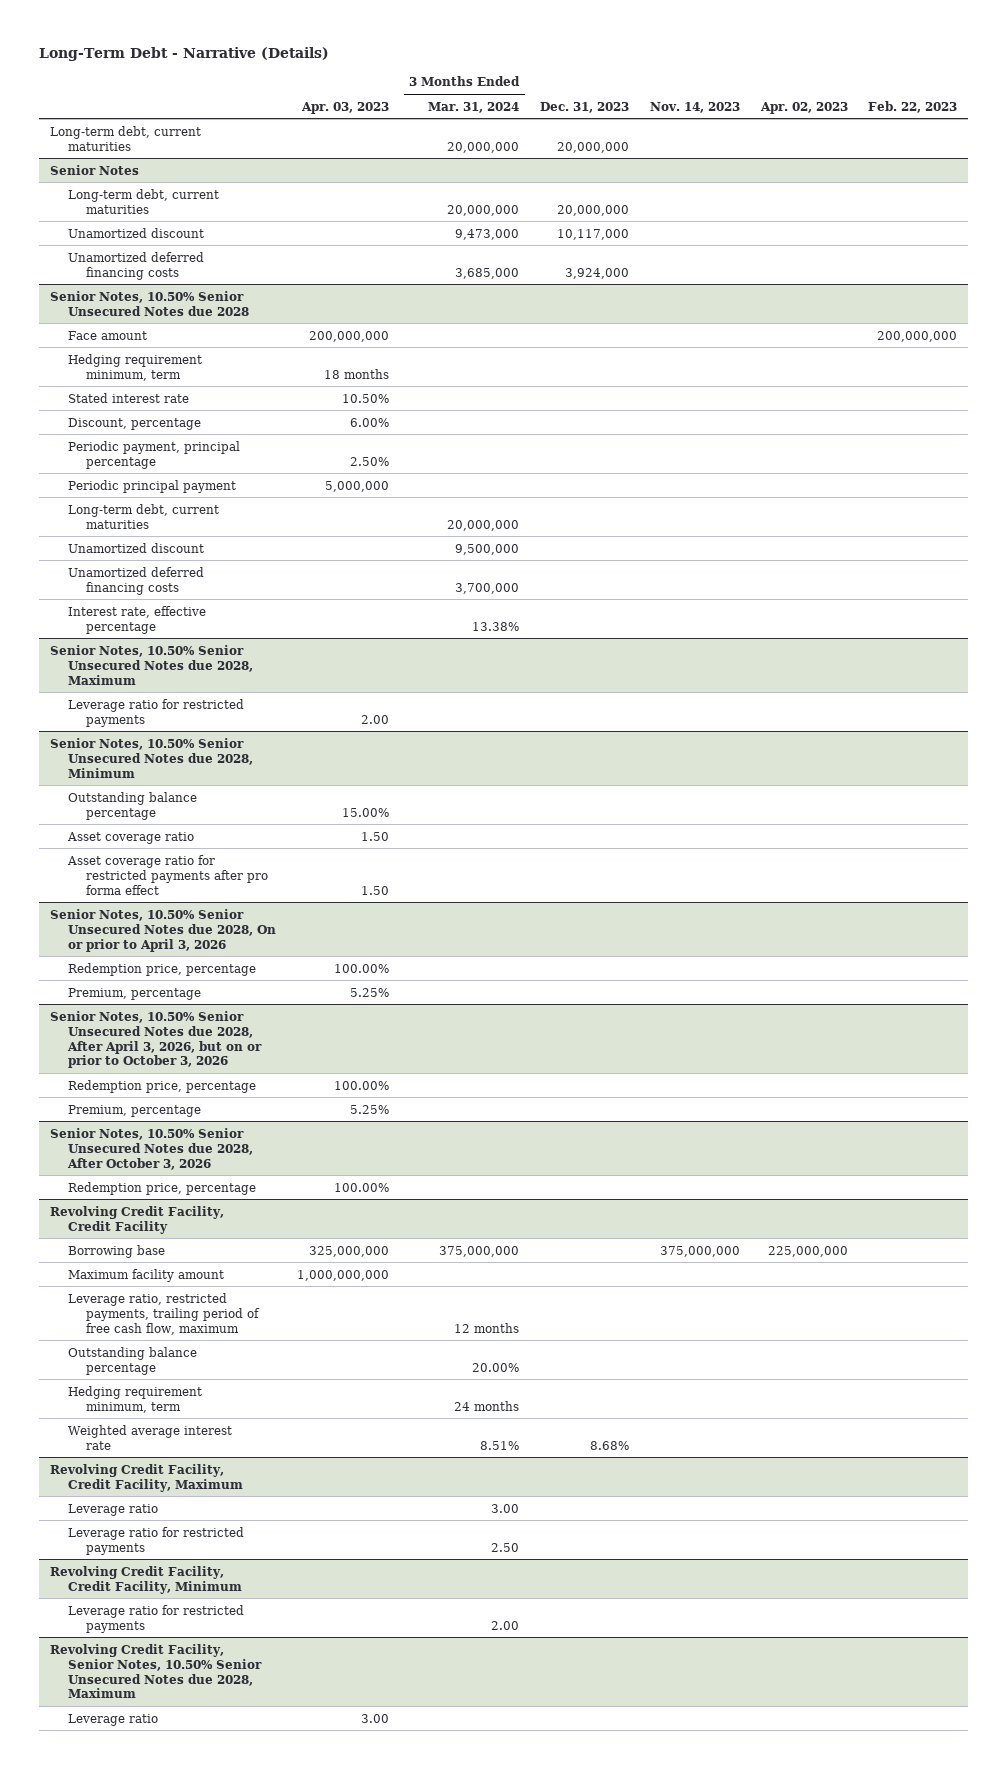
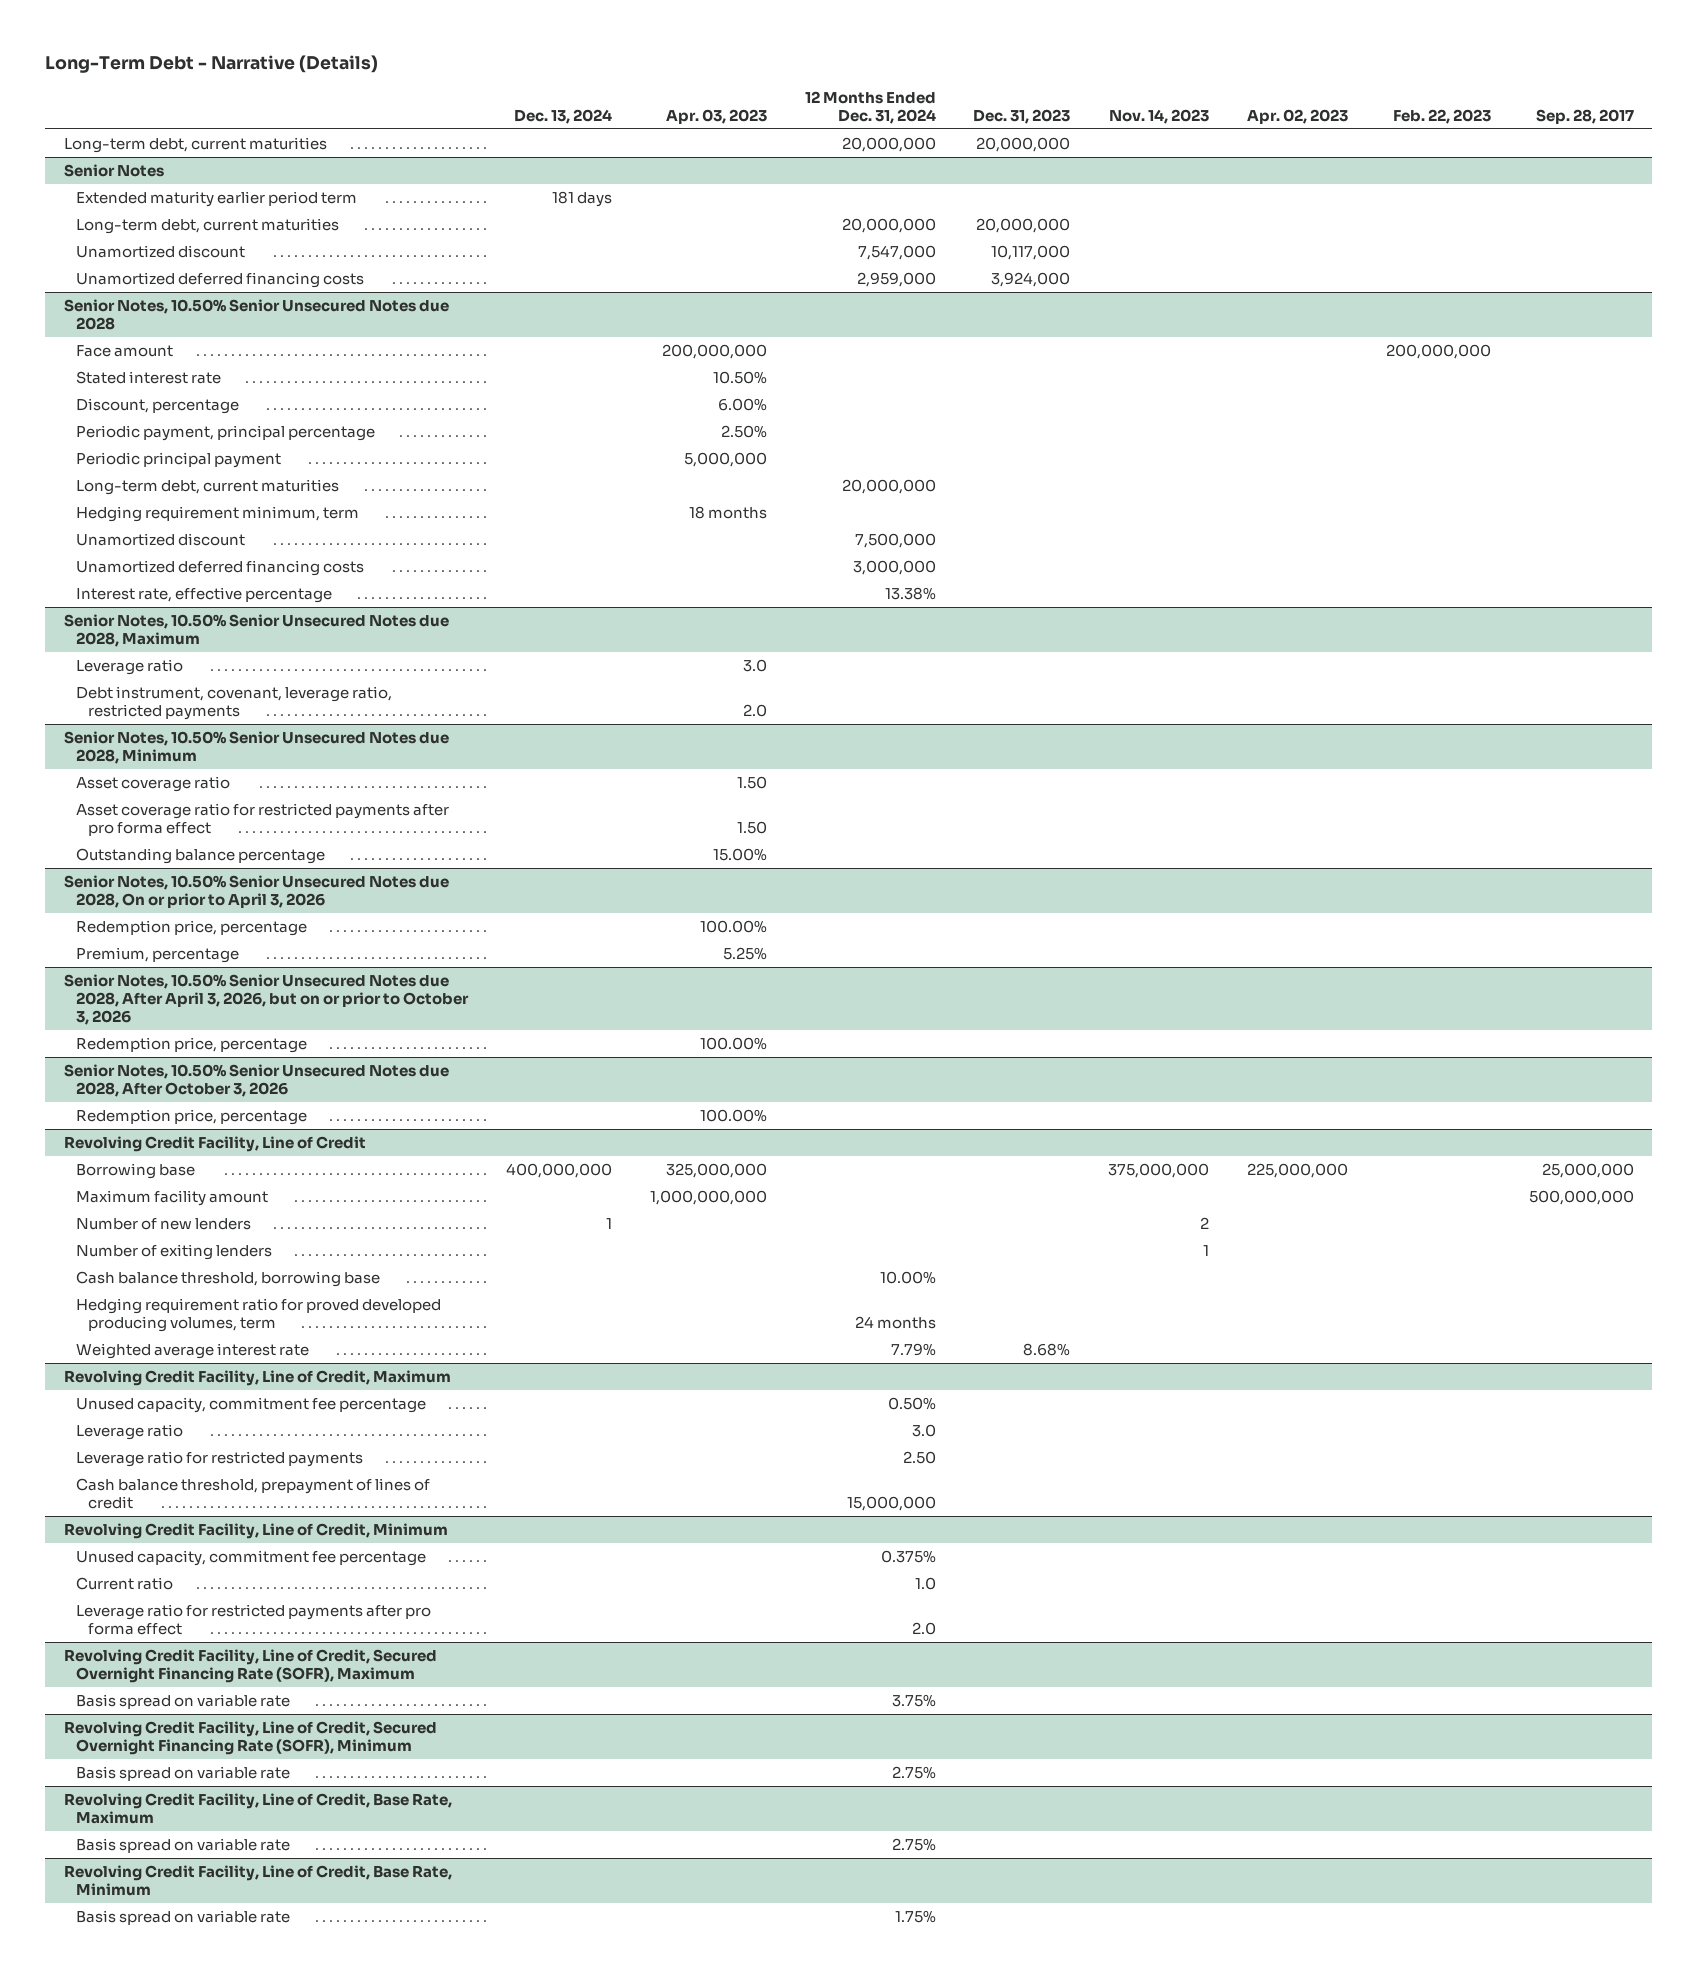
- | Apr. 03, 2023 | 3 Months Ended Mar. 31, 2024 | Dec. 31, 2023 | Nov. 14, 2023 | Apr. 02, 2023 | Feb. 22, 2023
+ | Dec. 13, 2024 | Apr. 03, 2023 | 12 Months Ended Dec. 31, 2024 | Dec. 31, 2023 | Nov. 14, 2023 | Apr. 02, 2023 | Feb. 22, 2023 | Sep. 28, 2017
@ Senior Notes
+ Extended maturity earlier period term | 181 days | | | | | | |
@ Senior Notes, 10.50% Senior Unsecured Notes due 2028
moved down: Hedging requirement minimum, term | | 18 months | | | | | |
@ Senior Notes, 10.50% Senior Unsecured Notes due 2028, Maximum
- Leverage ratio for restricted payments | 2.00 | | | | |
+ Leverage ratio | | 3.0 | | | | | |
+ Debt instrument, covenant, leverage ratio, restricted payments | | 2.0 | | | | | |
@ Senior Notes, 10.50% Senior Unsecured Notes due 2028, Minimum
moved down: Outstanding balance percentage | | 15.00% | | | | | |
@ Senior Notes, 10.50% Senior Unsecured Notes due 2028, After April 3, 2026, but on or prior to October 3, 2026
- Premium, percentage | 5.25% | | | | |
- Revolving Credit Facility, Credit Facility
+ Revolving Credit Facility, Line of Credit
- Leverage ratio, restricted payments, trailing period of free cash flow, maximum | | 12 months | | | |
- Outstanding balance percentage | | 20.00% | | | |
- Hedging requirement minimum, term | | 24 months | | | |
+ Number of new lenders | 1 | | | | 2 | | |
+ Number of exiting lenders | | | | | 1 | | |
+ Cash balance threshold, borrowing base | | | 10.00% | | | | |
+ Hedging requirement ratio for proved developed producing volumes, term | | | 24 months | | | | |
- Revolving Credit Facility, Credit Facility, Maximum
+ Revolving Credit Facility, Line of Credit, Maximum
+ Unused capacity, commitment fee percentage | | | 0.50% | | | | |
- Revolving Credit Facility, Credit Facility, Minimum
- Leverage ratio for restricted payments | | 2.00 | | | |
- Revolving Credit Facility, Senior Notes, 10.50% Senior Unsecured Notes due 2028, Maximum
- Leverage ratio | 3.00 | | | | |
+ Cash balance threshold, prepayment of lines of credit | | | 15,000,000 | | | | |
+ Revolving Credit Facility, Line of Credit, Minimum
+ Unused capacity, commitment fee percentage | | | 0.375% | | | | |
+ Current ratio | | | 1.0 | | | | |
+ Leverage ratio for restricted payments after pro forma effect | | | 2.0 | | | | |
+ Revolving Credit Facility, Line of Credit, Secured Overnight Financing Rate (SOFR), Maximum
+ Basis spread on variable rate | | | 3.75% | | | | |
+ Revolving Credit Facility, Line of Credit, Secured Overnight Financing Rate (SOFR), Minimum
+ Basis spread on variable rate | | | 2.75% | | | | |
+ Revolving Credit Facility, Line of Credit, Base Rate, Maximum
+ Basis spread on variable rate | | | 2.75% | | | | |
+ Revolving Credit Facility, Line of Credit, Base Rate, Minimum
+ Basis spread on variable rate | | | 1.75% | | | | |

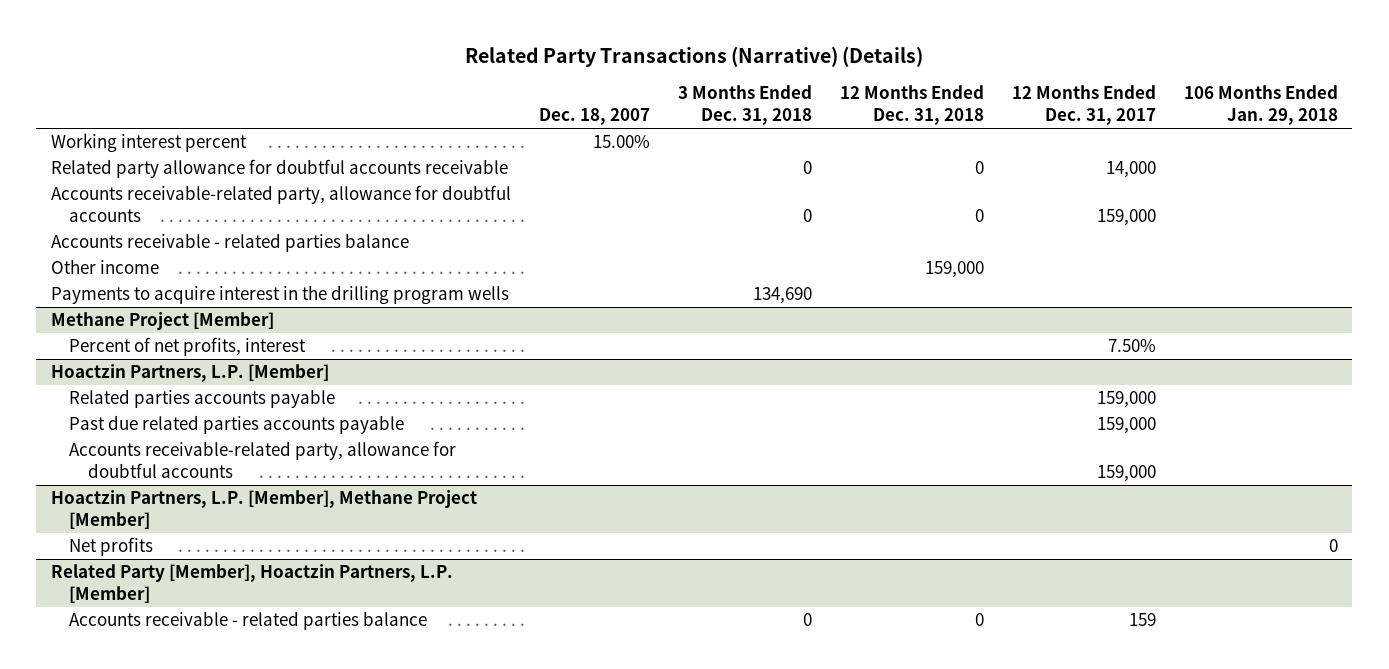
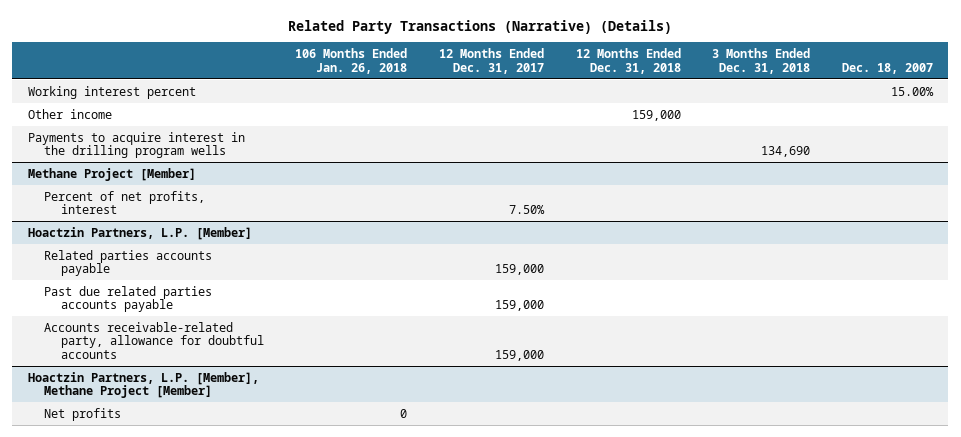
- | Dec. 18, 2007 | 3 Months Ended Dec. 31, 2018 | 12 Months Ended Dec. 31, 2018 | 12 Months Ended Dec. 31, 2017 | 106 Months Ended Jan. 29, 2018
+ | 106 Months Ended Jan. 26, 2018 | 12 Months Ended Dec. 31, 2017 | 12 Months Ended Dec. 31, 2018 | 3 Months Ended Dec. 31, 2018 | Dec. 18, 2007
- Related party allowance for doubtful accounts receivable | | 0 | 0 | 14,000 |
- Accounts receivable-related party, allowance for doubtful accounts | | 0 | 0 | 159,000 |
- Accounts receivable - related parties balance
- Related Party [Member], Hoactzin Partners, L.P. [Member]
- Accounts receivable - related parties balance | | 0 | 0 | 159 |

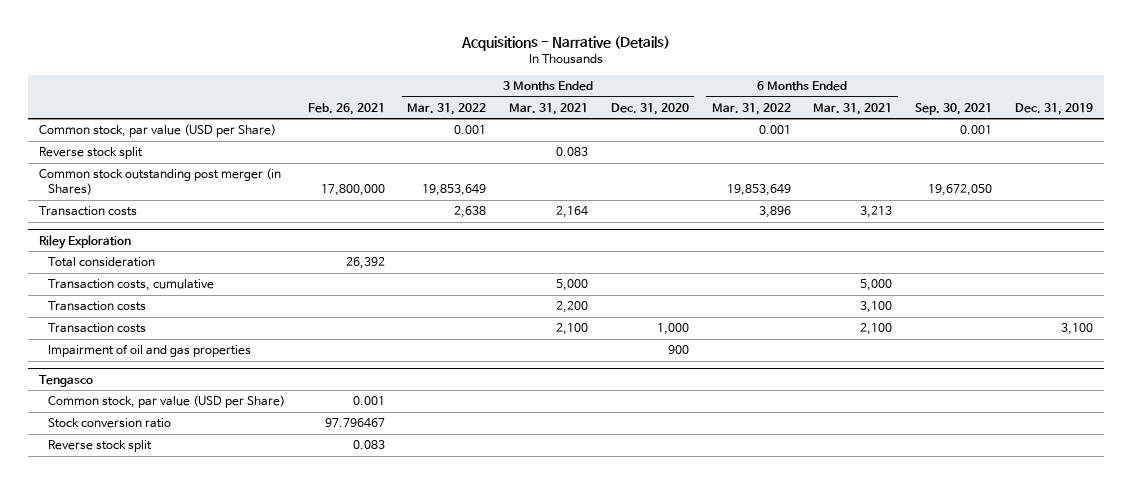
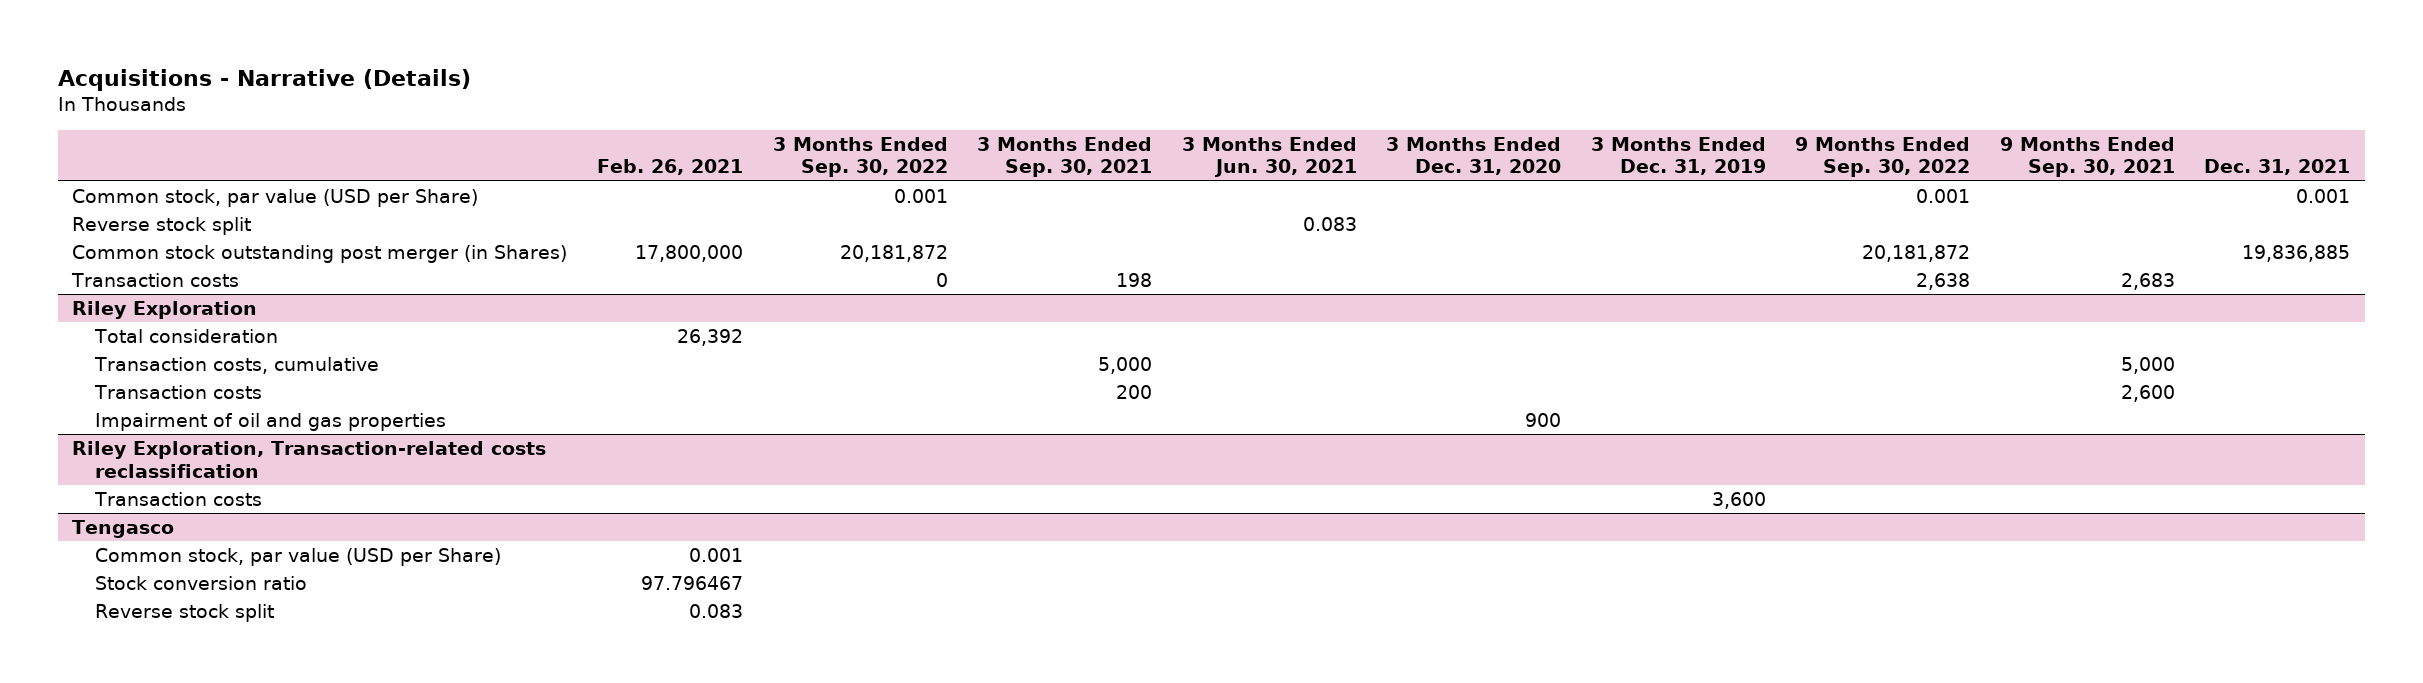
- | Feb. 26, 2021 | 3 Months Ended Mar. 31, 2022 | 3 Months Ended Mar. 31, 2021 | 3 Months Ended Dec. 31, 2020 | 6 Months Ended Mar. 31, 2022 | 6 Months Ended Mar. 31, 2021 | Sep. 30, 2021 | Dec. 31, 2019
+ | Feb. 26, 2021 | 3 Months Ended Sep. 30, 2022 | 3 Months Ended Sep. 30, 2021 | 3 Months Ended Jun. 30, 2021 | 3 Months Ended Dec. 31, 2020 | 3 Months Ended Dec. 31, 2019 | 9 Months Ended Sep. 30, 2022 | 9 Months Ended Sep. 30, 2021 | Dec. 31, 2021
@ Riley Exploration
- Transaction costs | | | 2,100 | 1,000 | | 2,100 | | 3,100
+ Riley Exploration, Transaction-related costs reclassification
+ Transaction costs | | | | | | 3,600 | | |

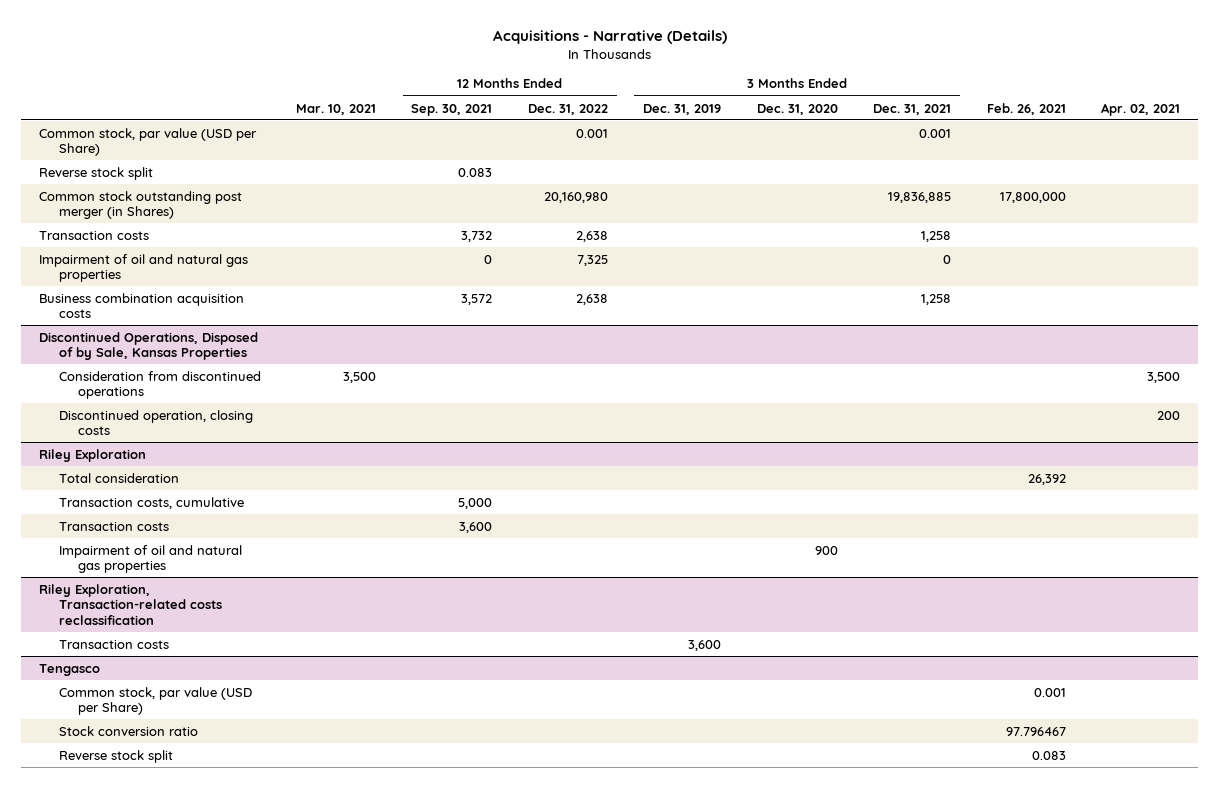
- | Feb. 26, 2021 | 3 Months Ended Sep. 30, 2022 | 3 Months Ended Sep. 30, 2021 | 3 Months Ended Jun. 30, 2021 | 3 Months Ended Dec. 31, 2020 | 3 Months Ended Dec. 31, 2019 | 9 Months Ended Sep. 30, 2022 | 9 Months Ended Sep. 30, 2021 | Dec. 31, 2021
+ | Mar. 10, 2021 | 12 Months Ended Sep. 30, 2021 | 12 Months Ended Dec. 31, 2022 | 3 Months Ended Dec. 31, 2019 | 3 Months Ended Dec. 31, 2020 | 3 Months Ended Dec. 31, 2021 | Feb. 26, 2021 | Apr. 02, 2021
+ Impairment of oil and natural gas properties | | 0 | 7,325 | | | 0 | |
+ Business combination acquisition costs | | 3,572 | 2,638 | | | 1,258 | |
+ Discontinued Operations, Disposed of by Sale, Kansas Properties
+ Consideration from discontinued operations | 3,500 | | | | | | | 3,500
+ Discontinued operation, closing costs | | | | | | | | 200
@ Riley Exploration
- Impairment of oil and gas properties | | | | | 900 | | | |
+ Impairment of oil and natural gas properties | | | | | 900 | | |

